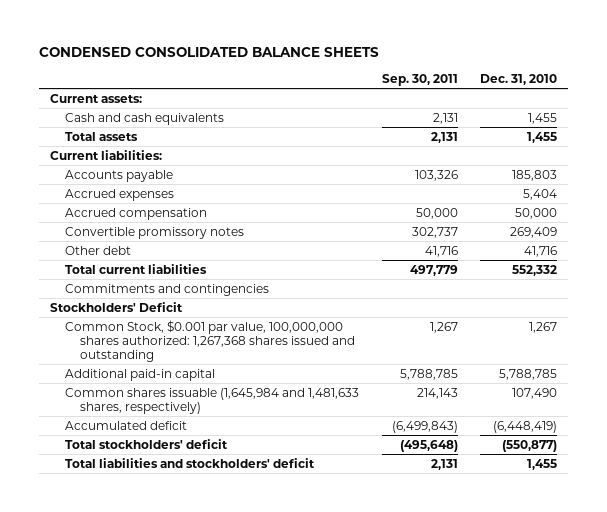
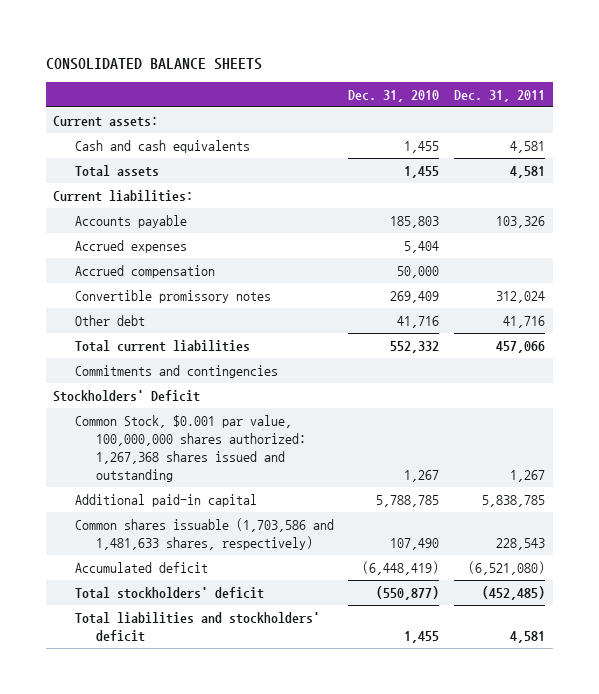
- CONDENSED CONSOLIDATED BALANCE SHEETS
+ CONSOLIDATED BALANCE SHEETS
- | Sep. 30, 2011 | Dec. 31, 2010
+ | Dec. 31, 2010 | Dec. 31, 2011
- Common shares issuable (1,645,984 and 1,481,633 shares, respectively) | 214,143 | 107,490
+ Common shares issuable (1,703,586 and 1,481,633 shares, respectively) | 107,490 | 228,543

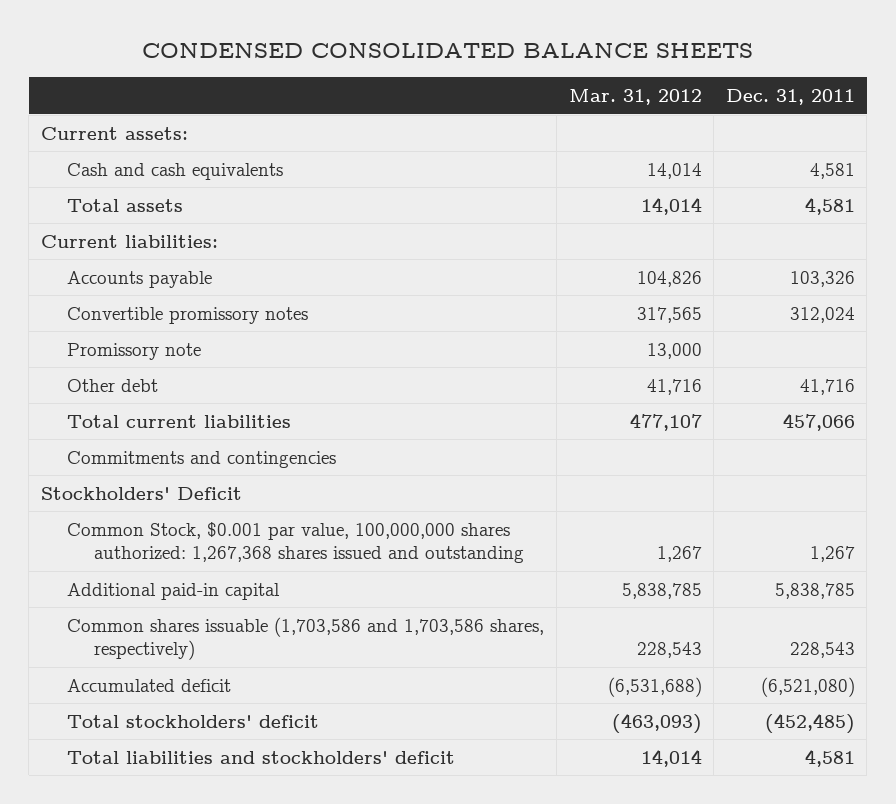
- CONSOLIDATED BALANCE SHEETS
+ CONDENSED CONSOLIDATED BALANCE SHEETS
- | Dec. 31, 2010 | Dec. 31, 2011
+ | Mar. 31, 2012 | Dec. 31, 2011
- Accrued expenses | 5,404 |
- Accrued compensation | 50,000 |
+ Promissory note | 13,000 |
- Common shares issuable (1,703,586 and 1,481,633 shares, respectively) | 107,490 | 228,543
+ Common shares issuable (1,703,586 and 1,703,586 shares, respectively) | 228,543 | 228,543

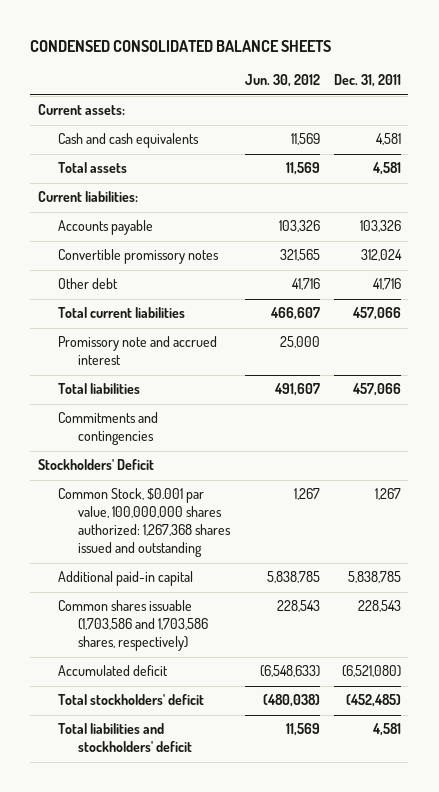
- | Mar. 31, 2012 | Dec. 31, 2011
+ | Jun. 30, 2012 | Dec. 31, 2011
- Promissory note | 13,000 |
+ Promissory note and accrued interest | 25,000 |
+ Total liabilities | 491,607 | 457,066

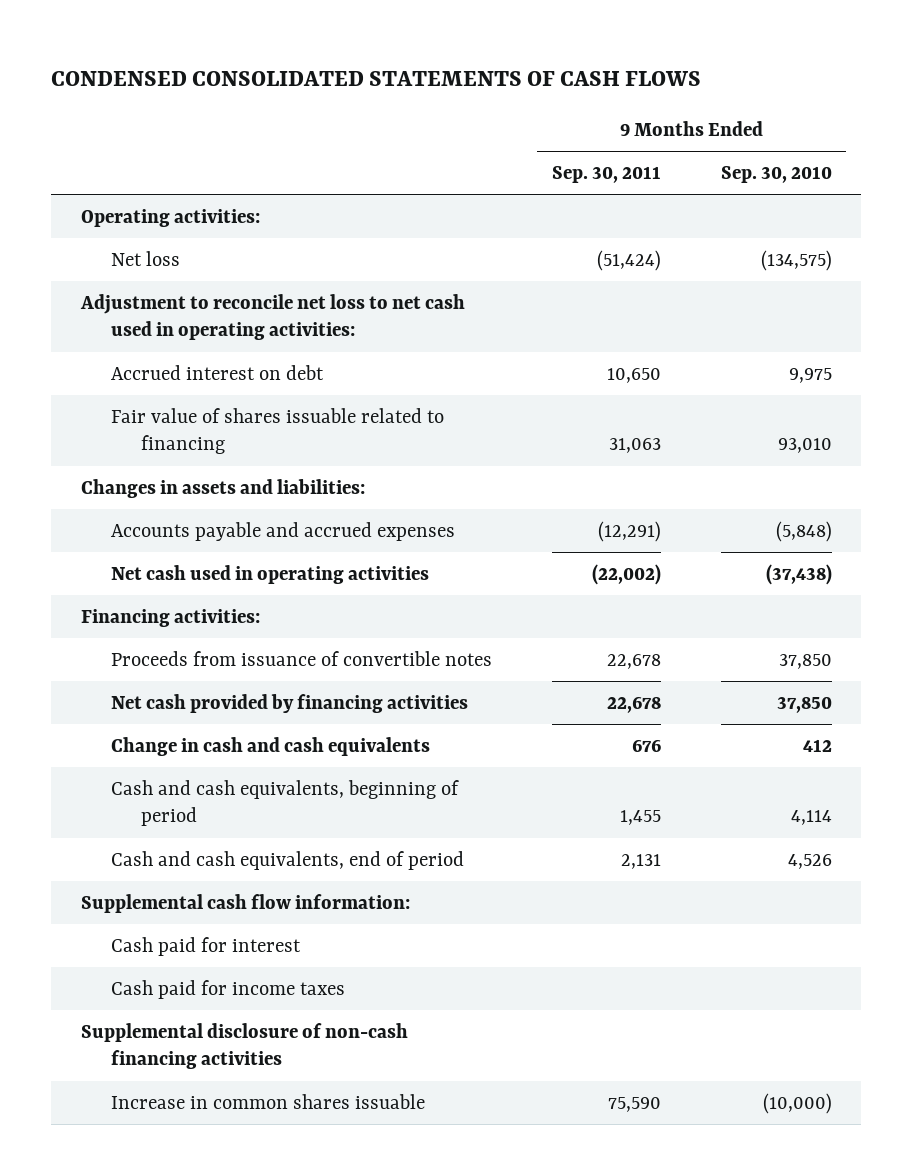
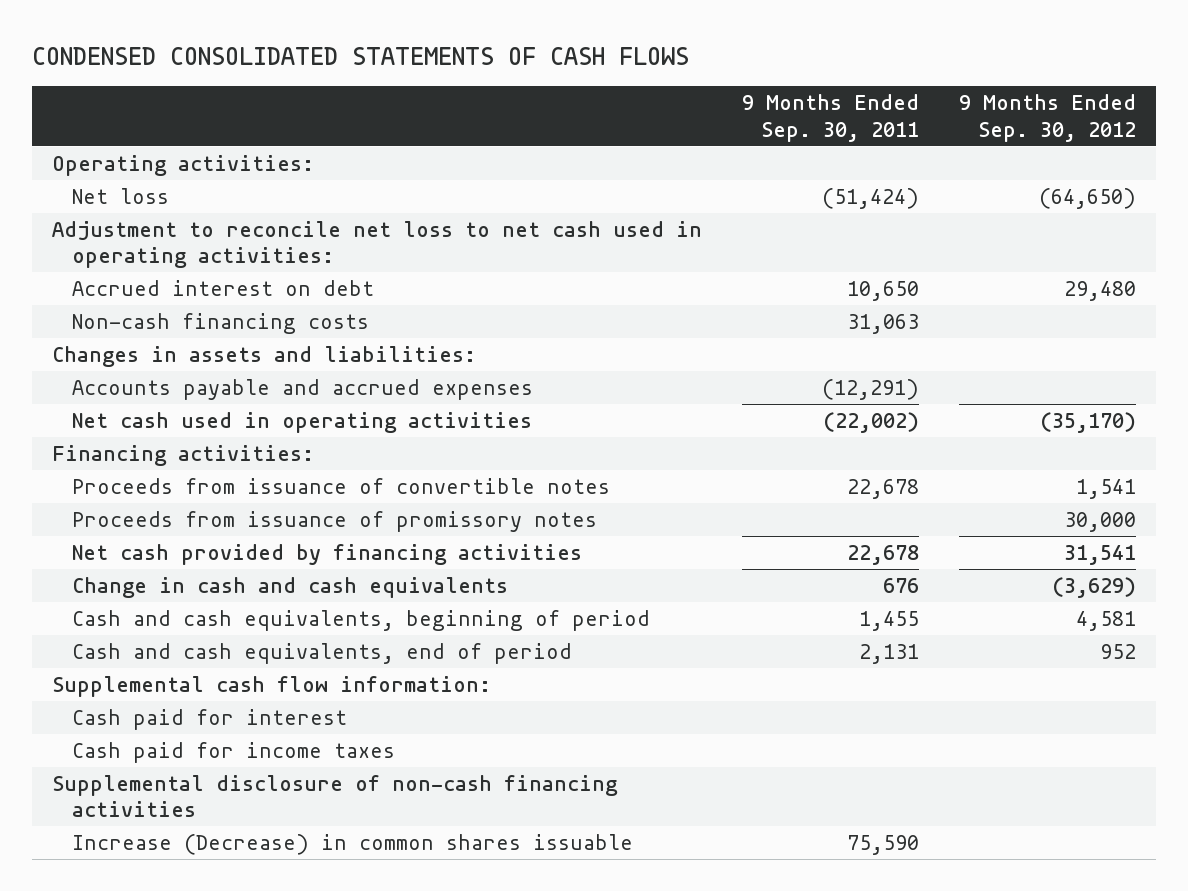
- | 9 Months Ended Sep. 30, 2011 | 9 Months Ended Sep. 30, 2010
+ | 9 Months Ended Sep. 30, 2011 | 9 Months Ended Sep. 30, 2012
- Fair value of shares issuable related to financing | 31,063 | 93,010
+ Non-cash financing costs | 31,063 |
+ Proceeds from issuance of promissory notes | | 30,000
- Increase in common shares issuable | 75,590 | (10,000)
+ Increase (Decrease) in common shares issuable | 75,590 |

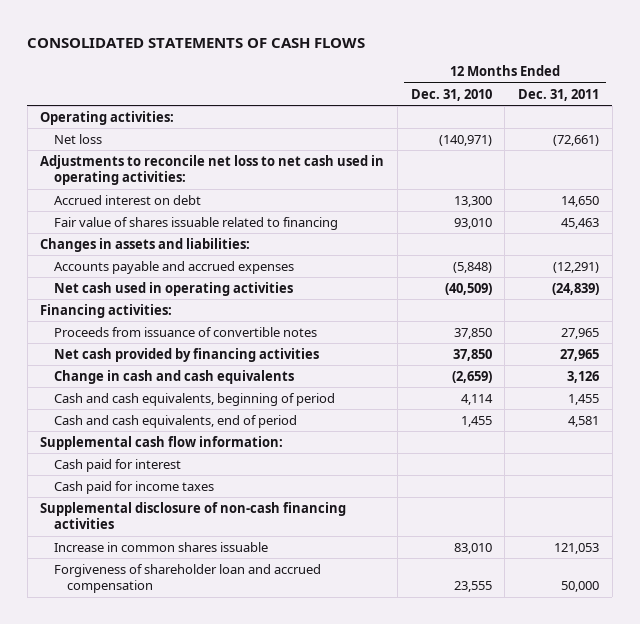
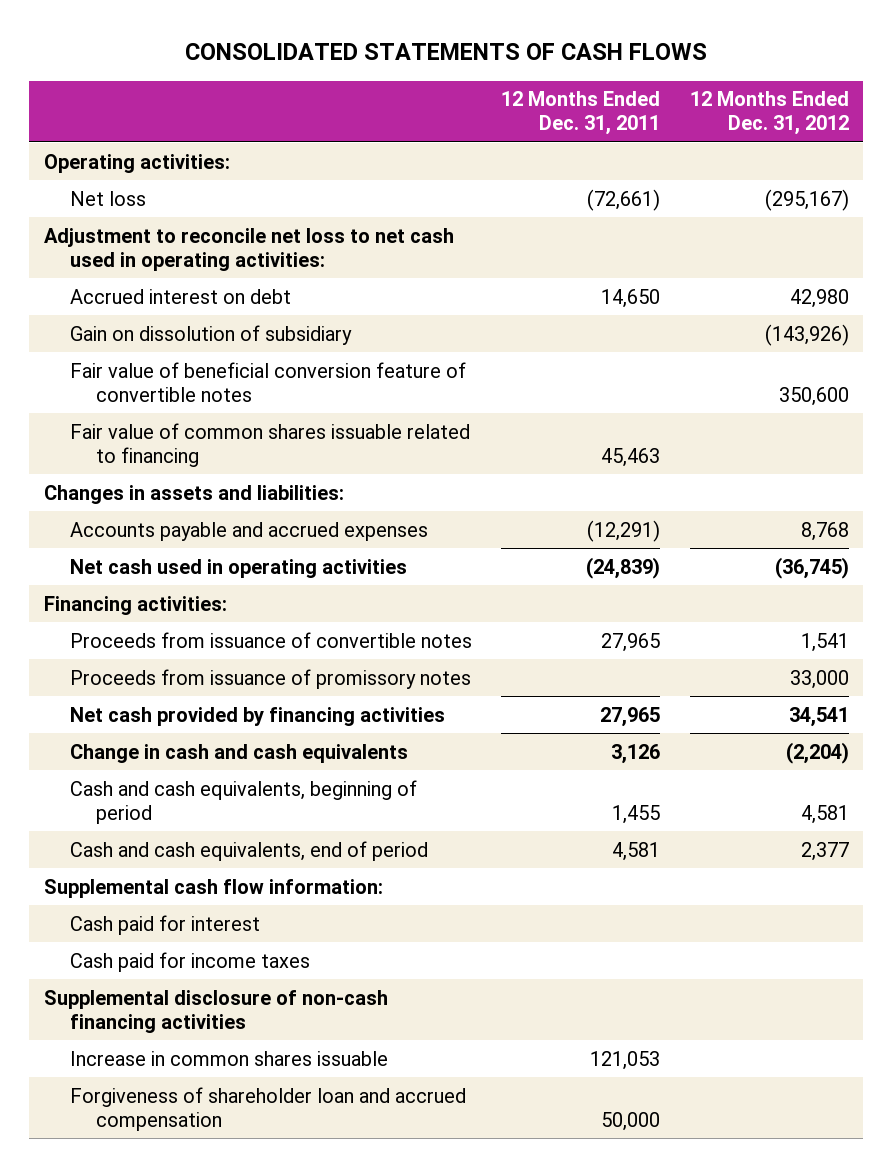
- | 12 Months Ended Dec. 31, 2010 | 12 Months Ended Dec. 31, 2011
+ | 12 Months Ended Dec. 31, 2011 | 12 Months Ended Dec. 31, 2012
- Adjustments to reconcile net loss to net cash used in operating activities:
+ Adjustment to reconcile net loss to net cash used in operating activities:
- Fair value of shares issuable related to financing | 93,010 | 45,463
+ Gain on dissolution of subsidiary | | (143,926)
+ Fair value of beneficial conversion feature of convertible notes | | 350,600
+ Fair value of common shares issuable related to financing | 45,463 |
+ Proceeds from issuance of promissory notes | | 33,000

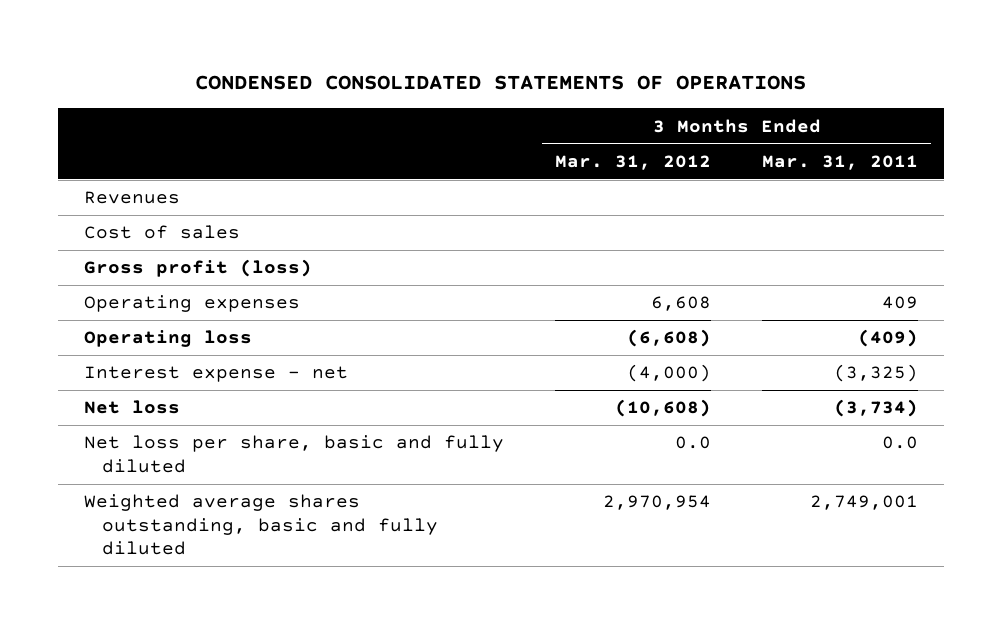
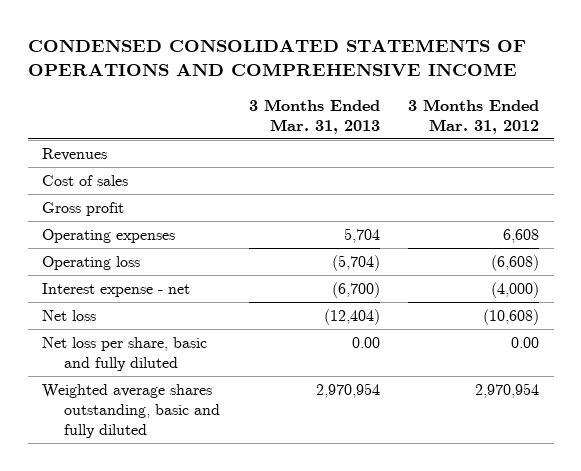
- CONDENSED CONSOLIDATED STATEMENTS OF OPERATIONS
+ CONDENSED CONSOLIDATED STATEMENTS OF OPERATIONS AND COMPREHENSIVE INCOME
- | 3 Months Ended Mar. 31, 2012 | 3 Months Ended Mar. 31, 2011
+ | 3 Months Ended Mar. 31, 2013 | 3 Months Ended Mar. 31, 2012
- Gross profit (loss)
+ Gross profit
- Net loss per share, basic and fully diluted | 0.0 | 0.0
+ Net loss per share, basic and fully diluted | 0.00 | 0.00

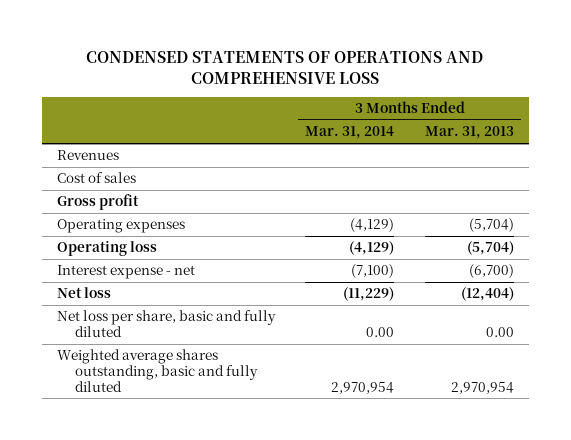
- CONDENSED CONSOLIDATED STATEMENTS OF OPERATIONS AND COMPREHENSIVE INCOME
+ CONDENSED STATEMENTS OF OPERATIONS AND COMPREHENSIVE LOSS
- | 3 Months Ended Mar. 31, 2013 | 3 Months Ended Mar. 31, 2012
+ | 3 Months Ended Mar. 31, 2014 | 3 Months Ended Mar. 31, 2013
- Operating expenses | 5,704 | 6,608
+ Operating expenses | (4,129) | (5,704)

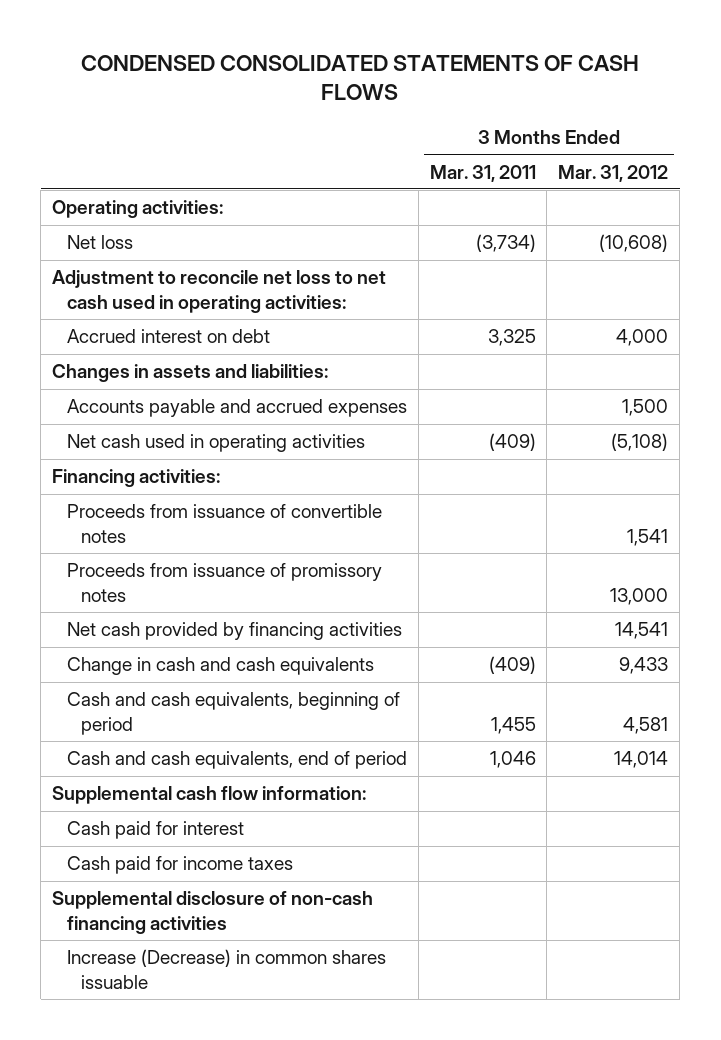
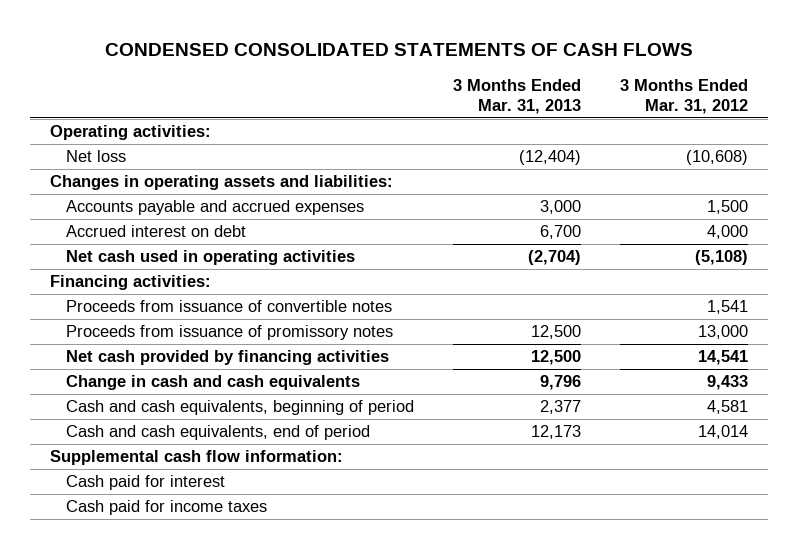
- | 3 Months Ended Mar. 31, 2011 | 3 Months Ended Mar. 31, 2012
+ | 3 Months Ended Mar. 31, 2013 | 3 Months Ended Mar. 31, 2012
- Adjustment to reconcile net loss to net cash used in operating activities:
- Changes in assets and liabilities:
+ Changes in operating assets and liabilities:
moved down: Accrued interest on debt | 6,700 | 4,000
- Supplemental disclosure of non-cash financing activities
- Increase (Decrease) in common shares issuable

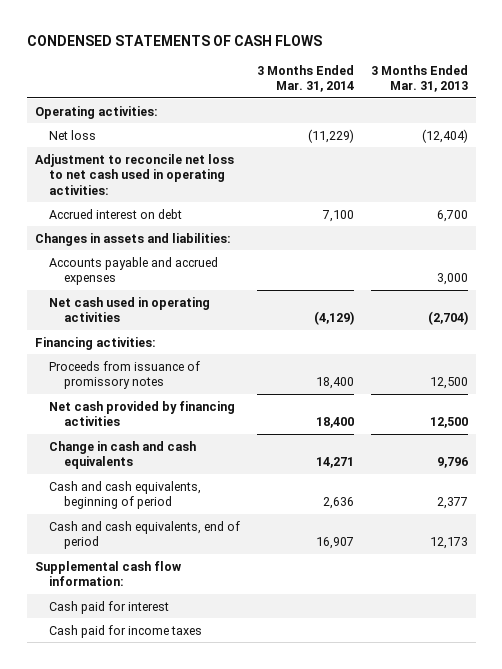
- CONDENSED CONSOLIDATED STATEMENTS OF CASH FLOWS
+ CONDENSED STATEMENTS OF CASH FLOWS
- | 3 Months Ended Mar. 31, 2013 | 3 Months Ended Mar. 31, 2012
+ | 3 Months Ended Mar. 31, 2014 | 3 Months Ended Mar. 31, 2013
- Changes in operating assets and liabilities:
+ Adjustment to reconcile net loss to net cash used in operating activities:
+ Changes in assets and liabilities:
moved down: Accounts payable and accrued expenses | | 3,000
- Proceeds from issuance of convertible notes | | 1,541

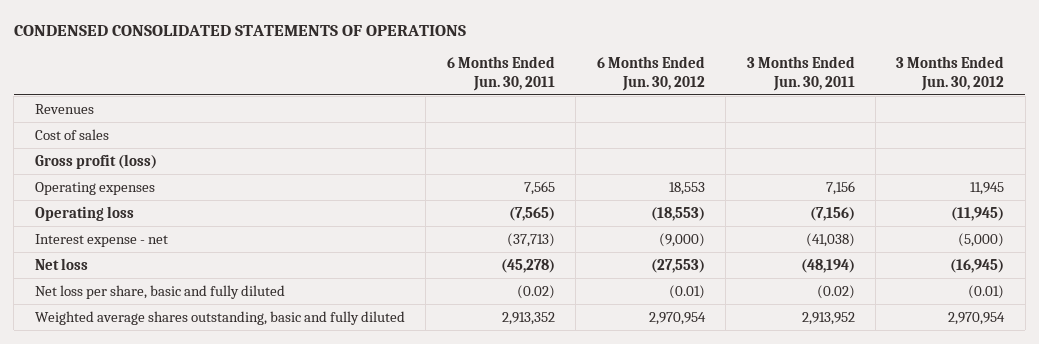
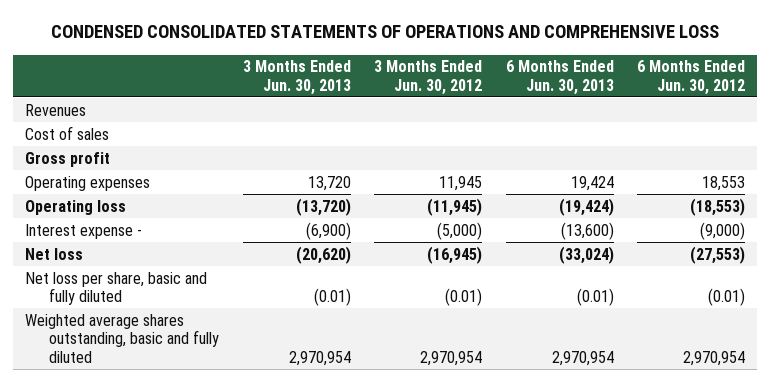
- CONDENSED CONSOLIDATED STATEMENTS OF OPERATIONS
+ CONDENSED CONSOLIDATED STATEMENTS OF OPERATIONS AND COMPREHENSIVE LOSS
- | 6 Months Ended Jun. 30, 2011 | 6 Months Ended Jun. 30, 2012 | 3 Months Ended Jun. 30, 2011 | 3 Months Ended Jun. 30, 2012
+ | 3 Months Ended Jun. 30, 2013 | 3 Months Ended Jun. 30, 2012 | 6 Months Ended Jun. 30, 2013 | 6 Months Ended Jun. 30, 2012
- Gross profit (loss)
+ Gross profit
- Interest expense - net | (37,713) | (9,000) | (41,038) | (5,000)
+ Interest expense - | (6,900) | (5,000) | (13,600) | (9,000)

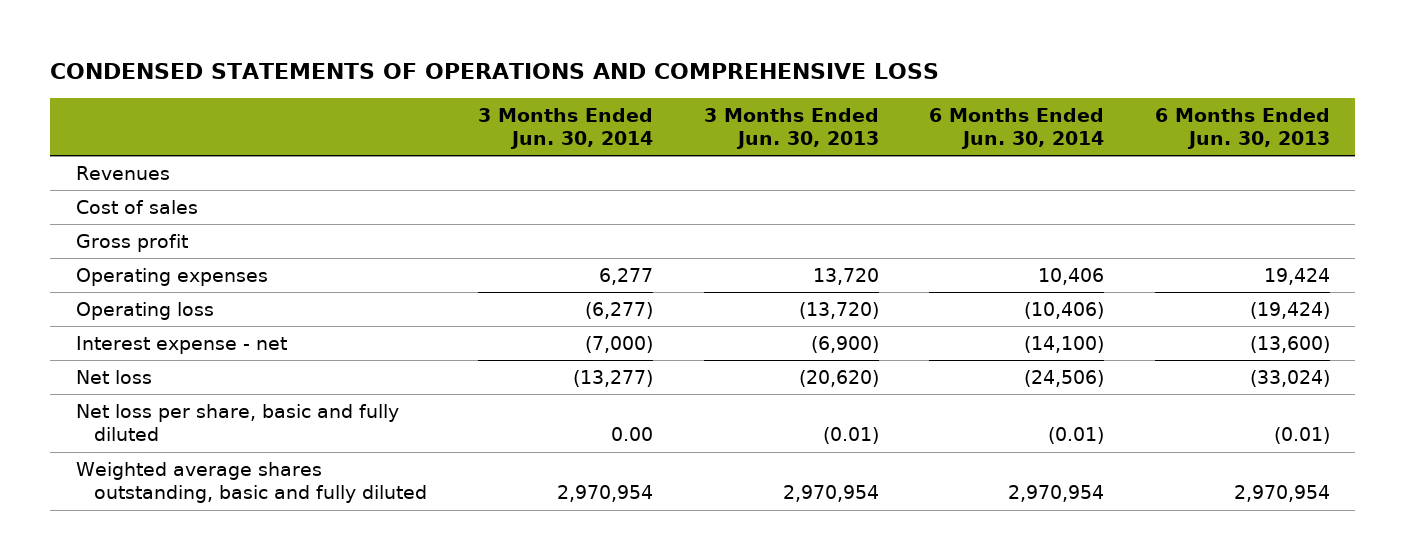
- CONDENSED CONSOLIDATED STATEMENTS OF OPERATIONS AND COMPREHENSIVE LOSS
+ CONDENSED STATEMENTS OF OPERATIONS AND COMPREHENSIVE LOSS
- | 3 Months Ended Jun. 30, 2013 | 3 Months Ended Jun. 30, 2012 | 6 Months Ended Jun. 30, 2013 | 6 Months Ended Jun. 30, 2012
+ | 3 Months Ended Jun. 30, 2014 | 3 Months Ended Jun. 30, 2013 | 6 Months Ended Jun. 30, 2014 | 6 Months Ended Jun. 30, 2013
- Interest expense - | (6,900) | (5,000) | (13,600) | (9,000)
+ Interest expense - net | (7,000) | (6,900) | (14,100) | (13,600)

